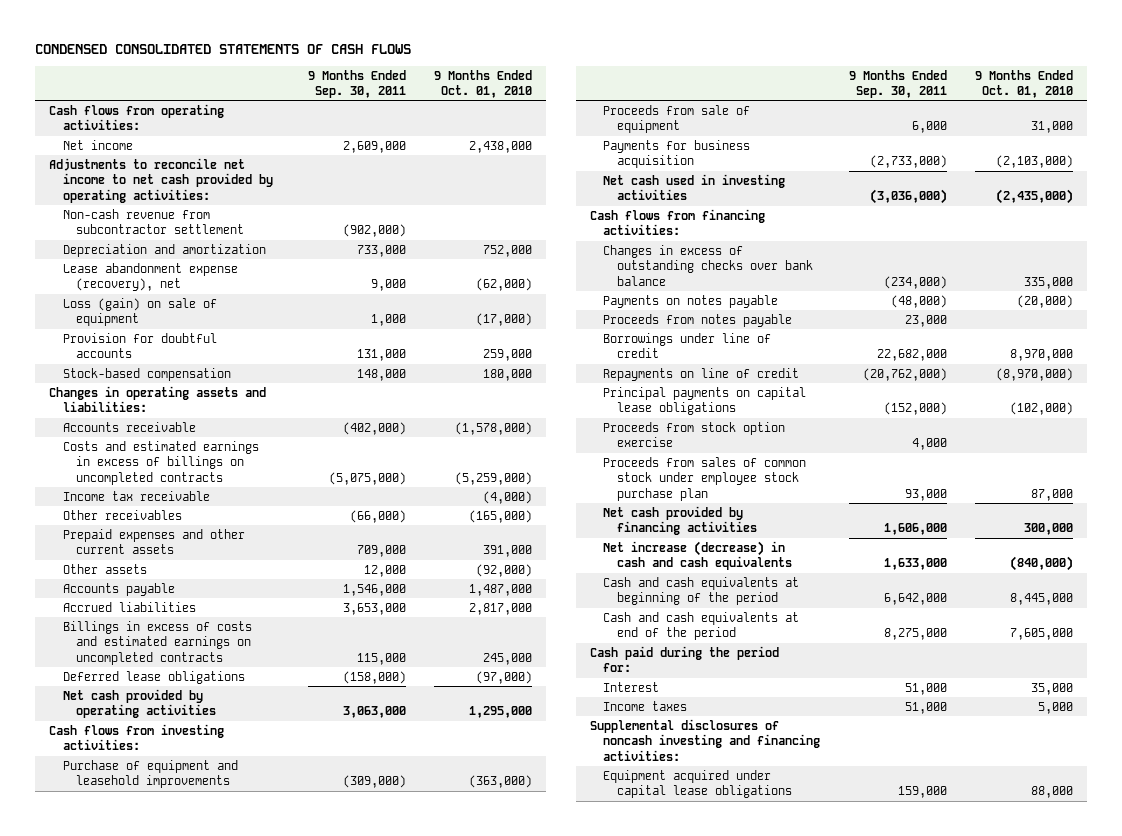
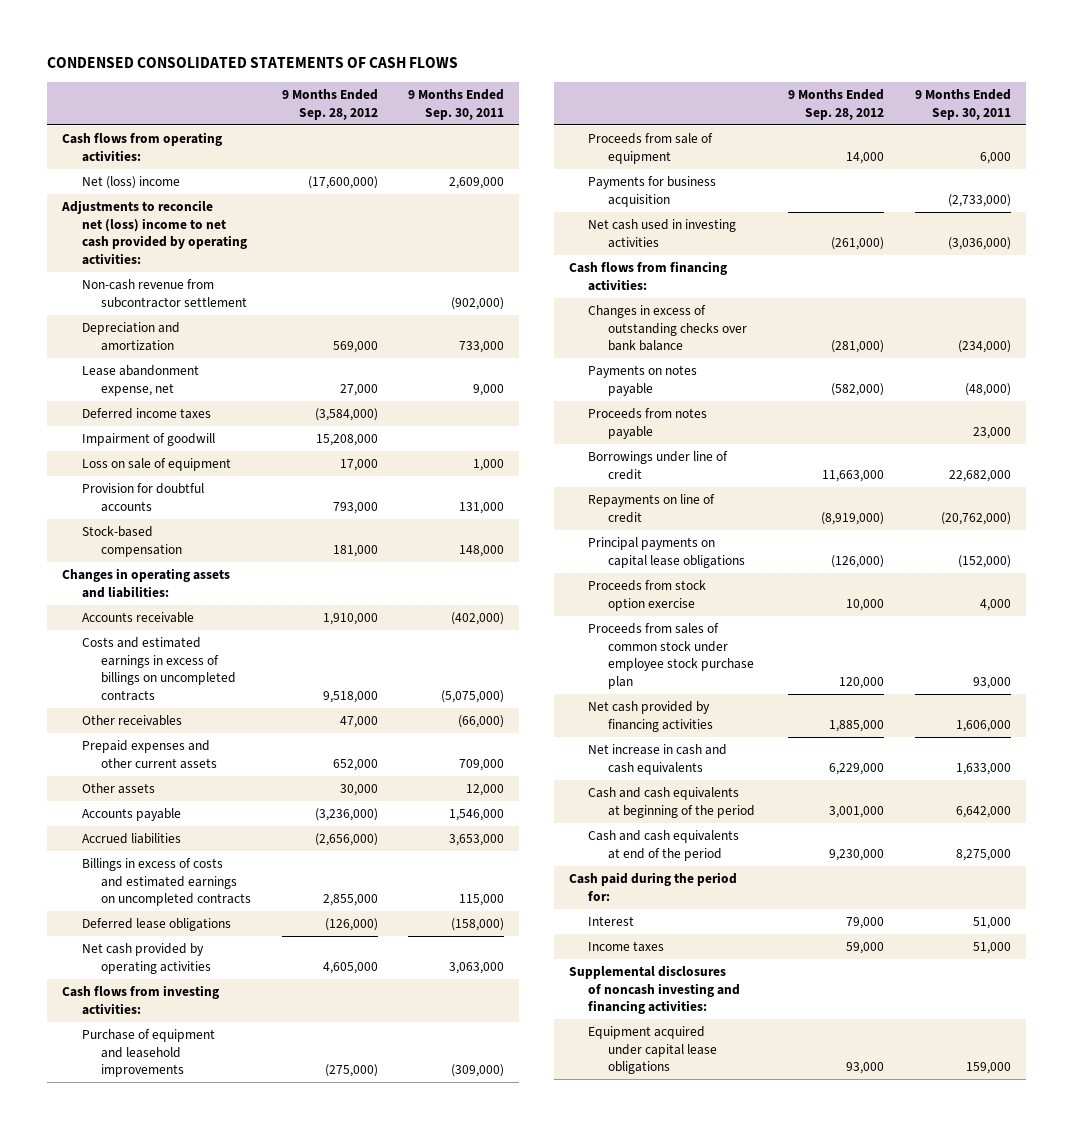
- | 9 Months Ended Sep. 30, 2011 | 9 Months Ended Oct. 01, 2010
+ | 9 Months Ended Sep. 28, 2012 | 9 Months Ended Sep. 30, 2011
- Net income | 2,609,000 | 2,438,000
- Adjustments to reconcile net income to net cash provided by operating activities:
+ Net (loss) income | (17,600,000) | 2,609,000
+ Adjustments to reconcile net (loss) income to net cash provided by operating activities:
- Lease abandonment expense (recovery), net | 9,000 | (62,000)
- Loss (gain) on sale of equipment | 1,000 | (17,000)
+ Lease abandonment expense, net | 27,000 | 9,000
+ Deferred income taxes | (3,584,000) |
+ Impairment of goodwill | 15,208,000 |
+ Loss on sale of equipment | 17,000 | 1,000
- Income tax receivable | | (4,000)
- Net increase (decrease) in cash and cash equivalents | 1,633,000 | (840,000)
+ Net increase in cash and cash equivalents | 6,229,000 | 1,633,000

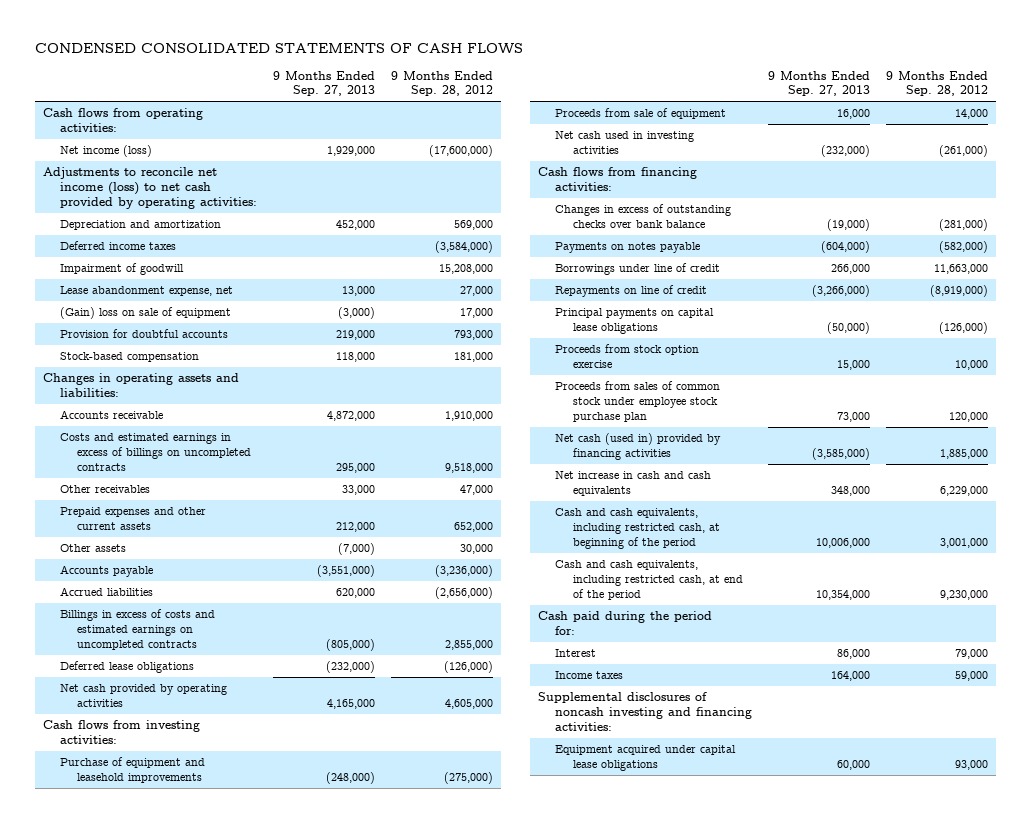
- | 9 Months Ended Sep. 28, 2012 | 9 Months Ended Sep. 30, 2011
+ | 9 Months Ended Sep. 27, 2013 | 9 Months Ended Sep. 28, 2012
- Net (loss) income | (17,600,000) | 2,609,000
- Adjustments to reconcile net (loss) income to net cash provided by operating activities:
- Non-cash revenue from subcontractor settlement | | (902,000)
+ Net income (loss) | 1,929,000 | (17,600,000)
+ Adjustments to reconcile net income (loss) to net cash provided by operating activities:
- Loss on sale of equipment | 17,000 | 1,000
moved down: Lease abandonment expense, net | 13,000 | 27,000
+ (Gain) loss on sale of equipment | (3,000) | 17,000
- Payments for business acquisition | | (2,733,000)
- Proceeds from notes payable | | 23,000
- Net cash provided by financing activities | 1,885,000 | 1,606,000
+ Net cash (used in) provided by financing activities | (3,585,000) | 1,885,000
- Cash and cash equivalents at beginning of the period | 3,001,000 | 6,642,000
- Cash and cash equivalents at end of the period | 9,230,000 | 8,275,000
+ Cash and cash equivalents, including restricted cash, at beginning of the period | 10,006,000 | 3,001,000
+ Cash and cash equivalents, including restricted cash, at end of the period | 10,354,000 | 9,230,000

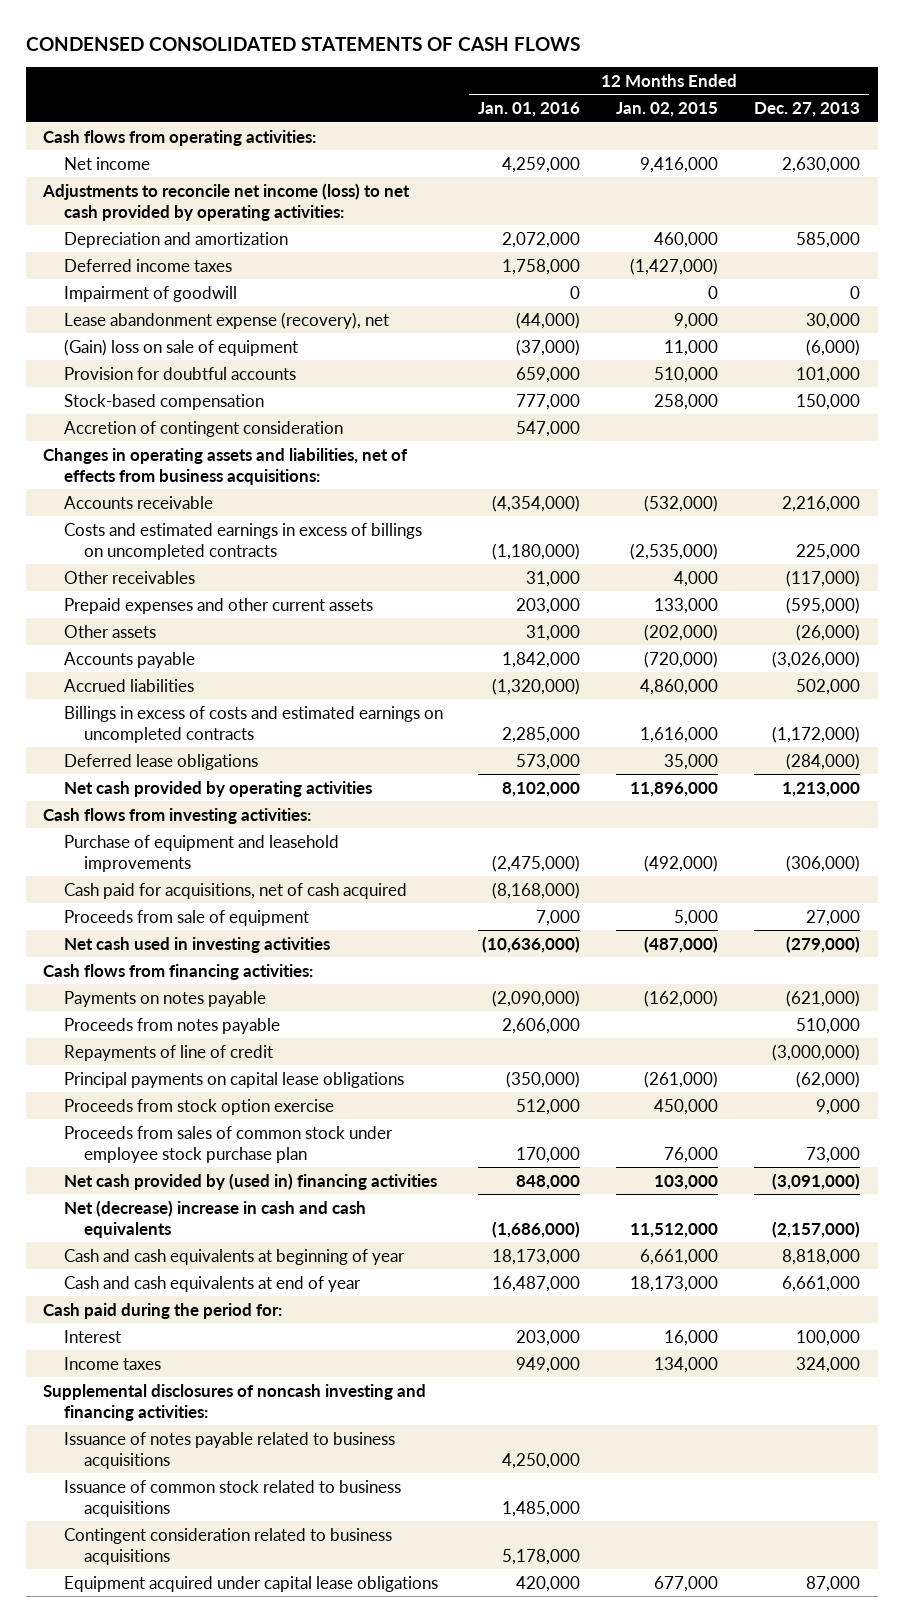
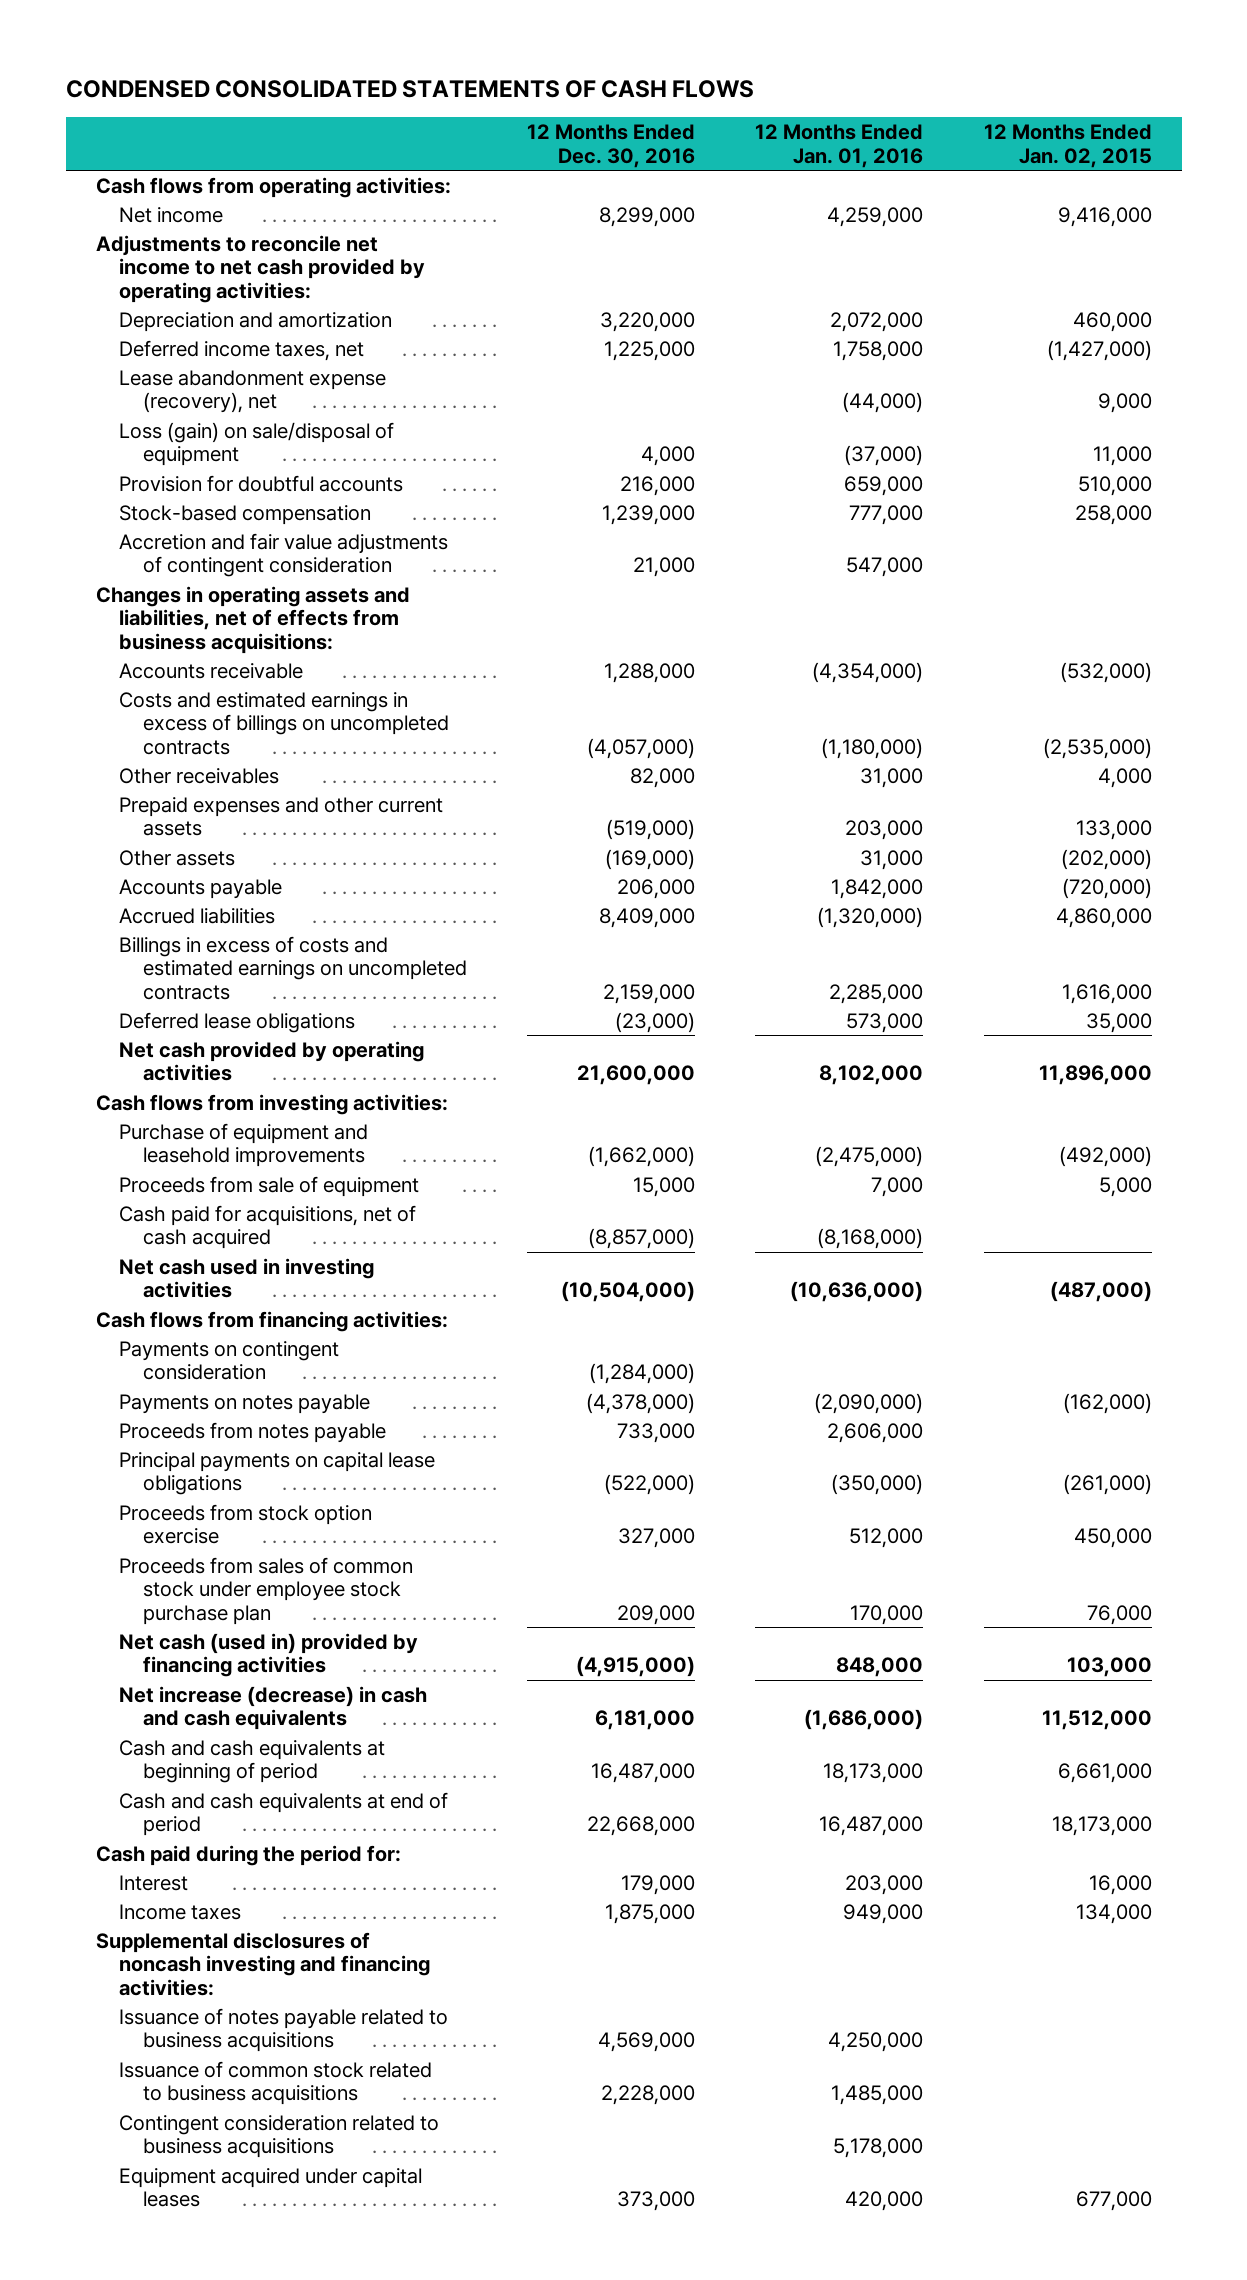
- | 12 Months Ended Jan. 01, 2016 | 12 Months Ended Jan. 02, 2015 | 12 Months Ended Dec. 27, 2013
+ | 12 Months Ended Dec. 30, 2016 | 12 Months Ended Jan. 01, 2016 | 12 Months Ended Jan. 02, 2015
- Adjustments to reconcile net income (loss) to net cash provided by operating activities:
+ Adjustments to reconcile net income to net cash provided by operating activities:
- Deferred income taxes | 1,758,000 | (1,427,000) |
- Impairment of goodwill | 0 | 0 | 0
+ Deferred income taxes, net | 1,225,000 | 1,758,000 | (1,427,000)
- (Gain) loss on sale of equipment | (37,000) | 11,000 | (6,000)
+ Loss (gain) on sale/disposal of equipment | 4,000 | (37,000) | 11,000
- Accretion of contingent consideration | 547,000 | |
+ Accretion and fair value adjustments of contingent consideration | 21,000 | 547,000 |
moved down: Cash paid for acquisitions, net of cash acquired | (8,857,000) | (8,168,000) |
+ Payments on contingent consideration | (1,284,000) | |
- Repayments of line of credit | | | (3,000,000)
- Net cash provided by (used in) financing activities | 848,000 | 103,000 | (3,091,000)
- Net (decrease) increase in cash and cash equivalents | (1,686,000) | 11,512,000 | (2,157,000)
- Cash and cash equivalents at beginning of year | 18,173,000 | 6,661,000 | 8,818,000
- Cash and cash equivalents at end of year | 16,487,000 | 18,173,000 | 6,661,000
+ Net cash (used in) provided by financing activities | (4,915,000) | 848,000 | 103,000
+ Net increase (decrease) in cash and cash equivalents | 6,181,000 | (1,686,000) | 11,512,000
+ Cash and cash equivalents at beginning of period | 16,487,000 | 18,173,000 | 6,661,000
+ Cash and cash equivalents at end of period | 22,668,000 | 16,487,000 | 18,173,000
- Equipment acquired under capital lease obligations | 420,000 | 677,000 | 87,000
+ Equipment acquired under capital leases | 373,000 | 420,000 | 677,000

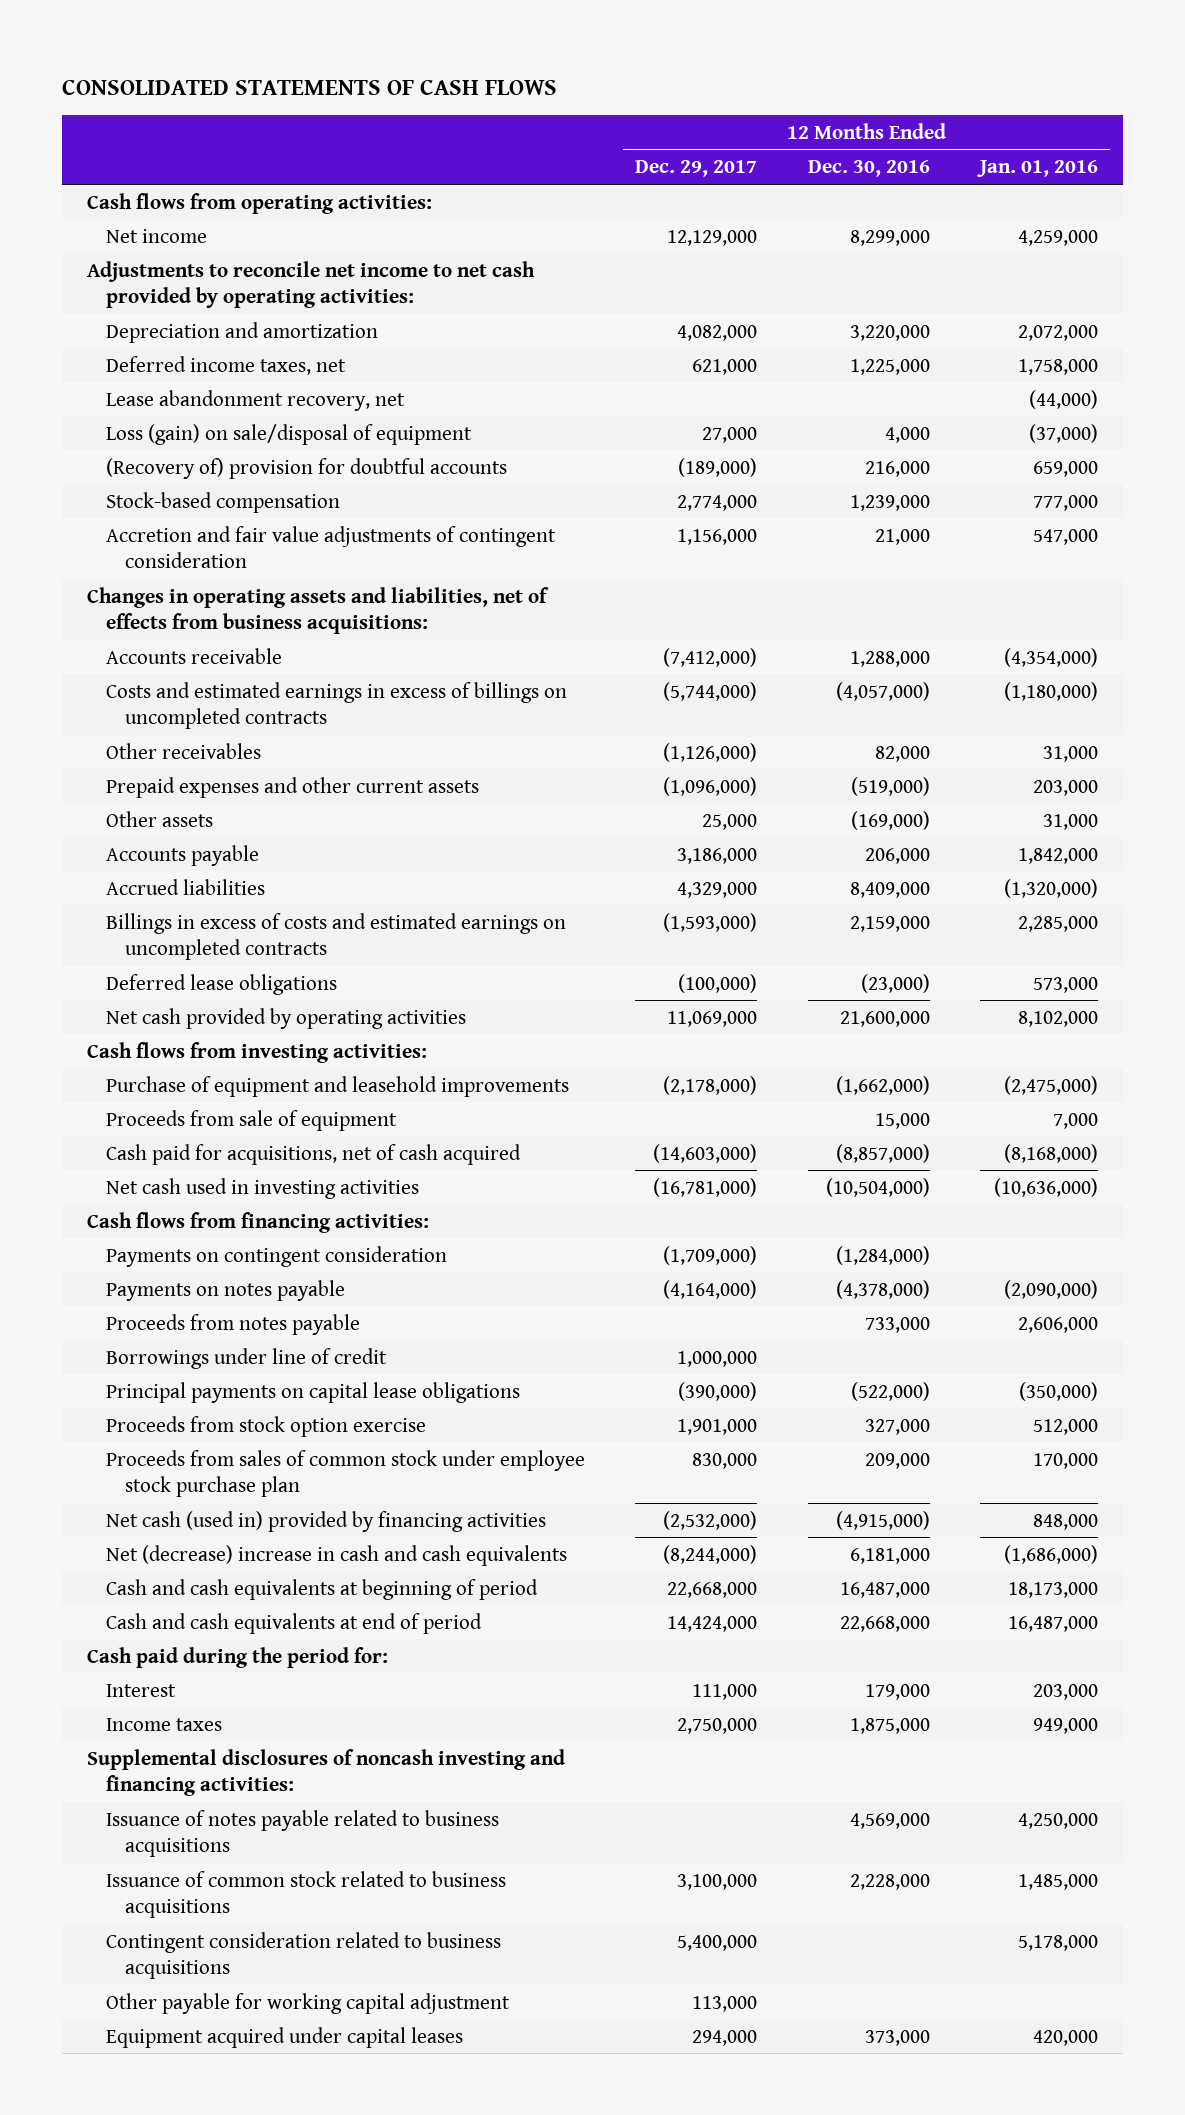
- CONDENSED CONSOLIDATED STATEMENTS OF CASH FLOWS
+ CONSOLIDATED STATEMENTS OF CASH FLOWS
- | 12 Months Ended Dec. 30, 2016 | 12 Months Ended Jan. 01, 2016 | 12 Months Ended Jan. 02, 2015
+ | 12 Months Ended Dec. 29, 2017 | 12 Months Ended Dec. 30, 2016 | 12 Months Ended Jan. 01, 2016
- Lease abandonment expense (recovery), net | | (44,000) | 9,000
+ Lease abandonment recovery, net | | | (44,000)
- Provision for doubtful accounts | 216,000 | 659,000 | 510,000
+ (Recovery of) provision for doubtful accounts | (189,000) | 216,000 | 659,000
+ Borrowings under line of credit | 1,000,000 | |
- Net increase (decrease) in cash and cash equivalents | 6,181,000 | (1,686,000) | 11,512,000
+ Net (decrease) increase in cash and cash equivalents | (8,244,000) | 6,181,000 | (1,686,000)
+ Other payable for working capital adjustment | 113,000 | |

